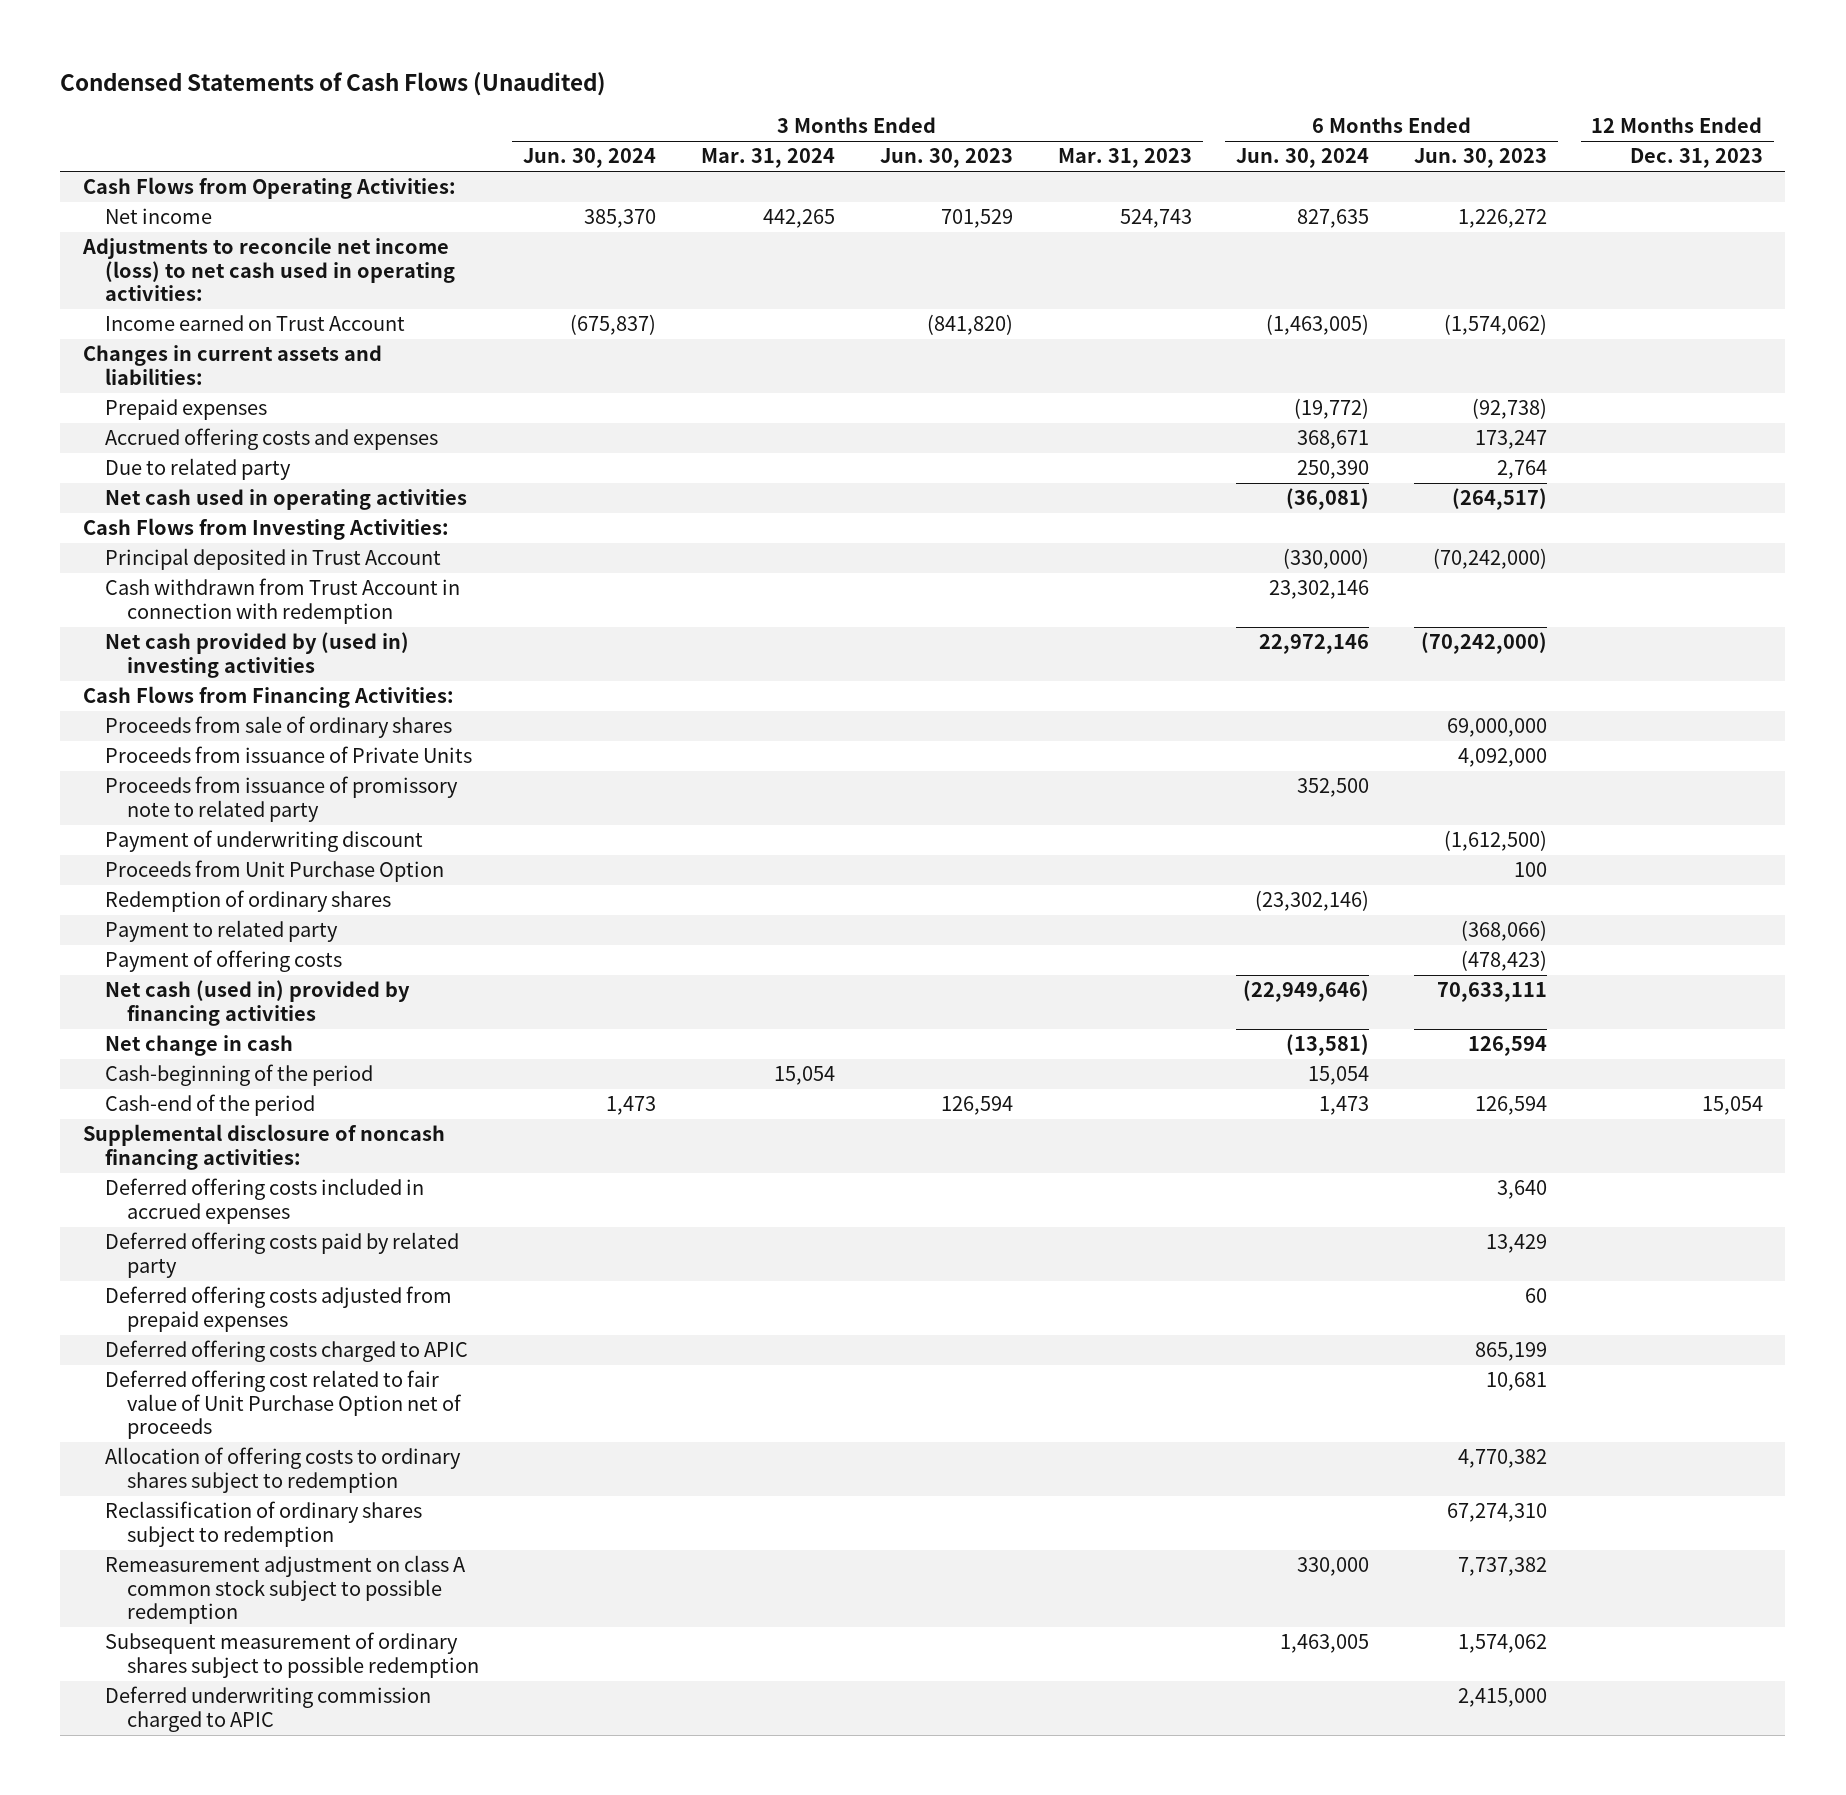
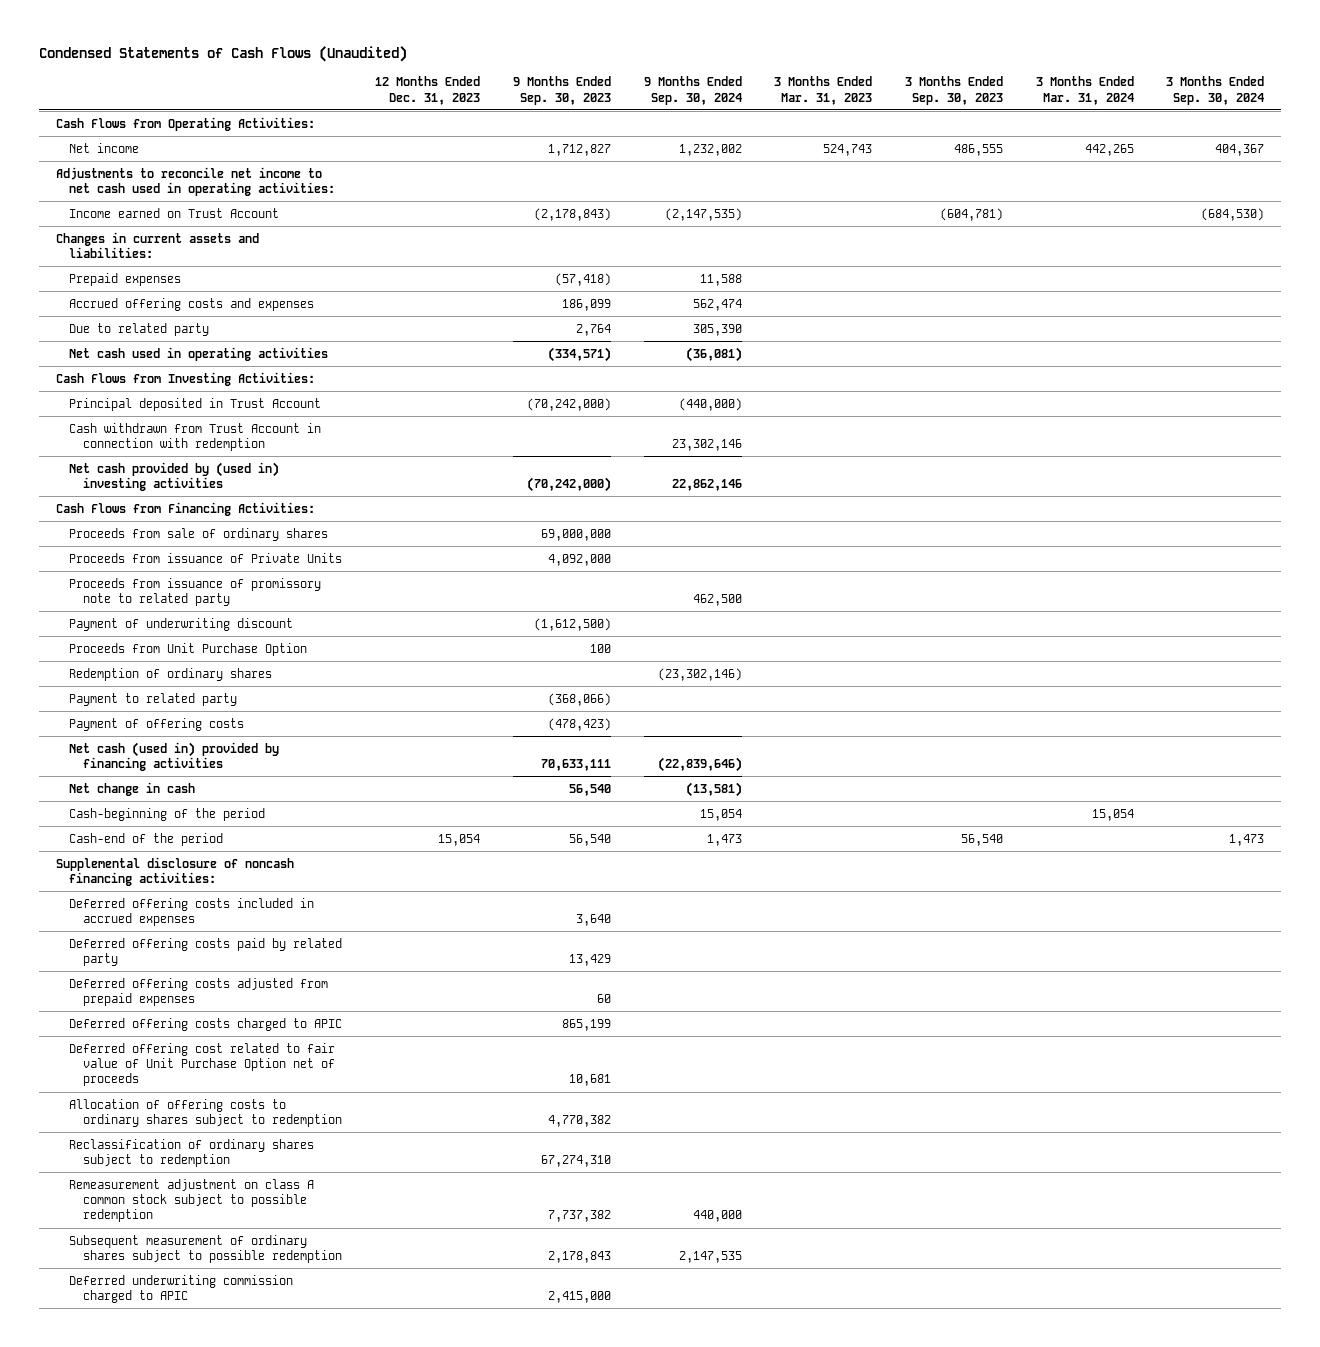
- | 3 Months Ended Jun. 30, 2024 | 3 Months Ended Mar. 31, 2024 | 3 Months Ended Jun. 30, 2023 | 3 Months Ended Mar. 31, 2023 | 6 Months Ended Jun. 30, 2024 | 6 Months Ended Jun. 30, 2023 | 12 Months Ended Dec. 31, 2023
+ | 12 Months Ended Dec. 31, 2023 | 9 Months Ended Sep. 30, 2023 | 9 Months Ended Sep. 30, 2024 | 3 Months Ended Mar. 31, 2023 | 3 Months Ended Sep. 30, 2023 | 3 Months Ended Mar. 31, 2024 | 3 Months Ended Sep. 30, 2024
- Adjustments to reconcile net income (loss) to net cash used in operating activities:
+ Adjustments to reconcile net income to net cash used in operating activities:

